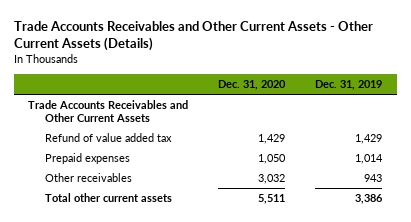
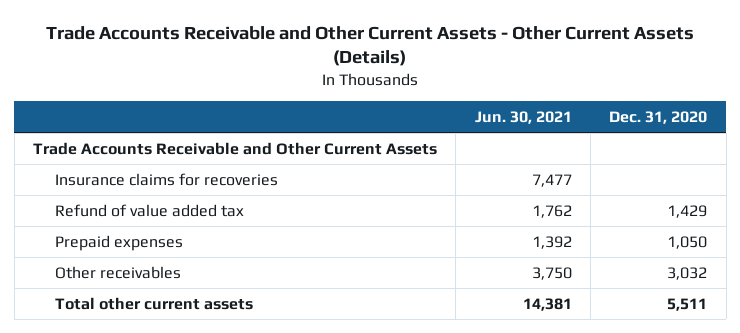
- Trade Accounts Receivables and Other Current Assets - Other Current Assets (Details)
+ Trade Accounts Receivable and Other Current Assets - Other Current Assets (Details)
- | Dec. 31, 2020 | Dec. 31, 2019
+ | Jun. 30, 2021 | Dec. 31, 2020
- Trade Accounts Receivables and Other Current Assets
+ Trade Accounts Receivable and Other Current Assets
+ Insurance claims for recoveries | 7,477 |

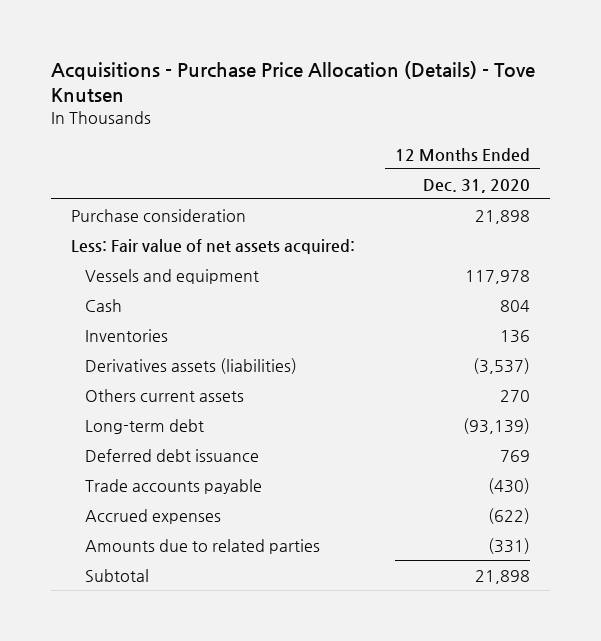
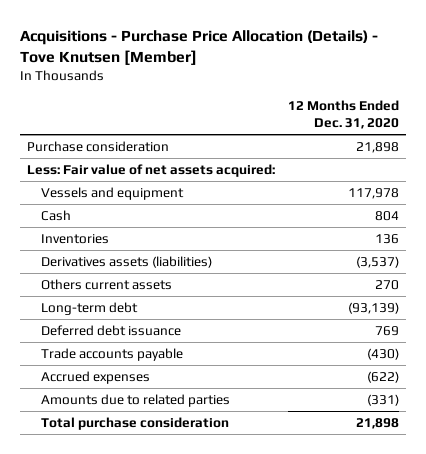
- Acquisitions - Purchase Price Allocation (Details) - Tove Knutsen
+ Acquisitions - Purchase Price Allocation (Details) - Tove Knutsen [Member]
- Subtotal | 21,898
+ Total purchase consideration | 21,898

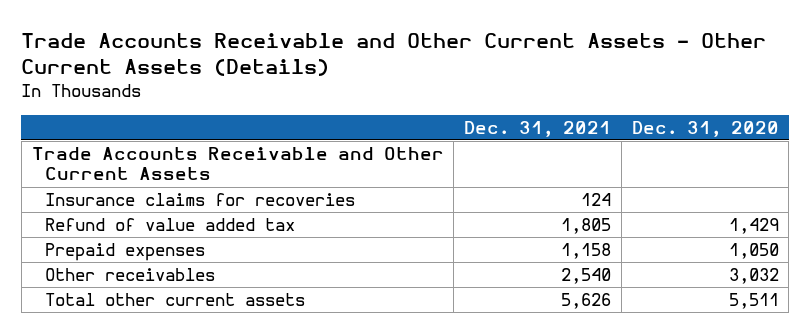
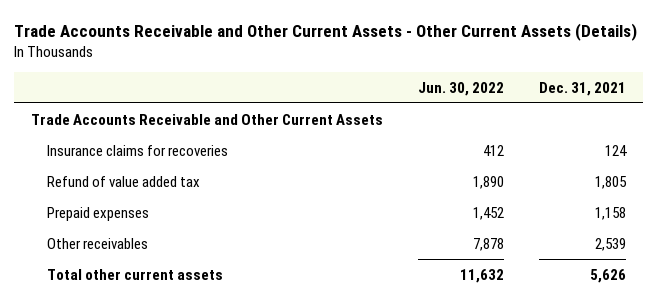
- | Dec. 31, 2021 | Dec. 31, 2020
+ | Jun. 30, 2022 | Dec. 31, 2021
- Other receivables | 2,540 | 3,032
+ Other receivables | 7,878 | 2,539

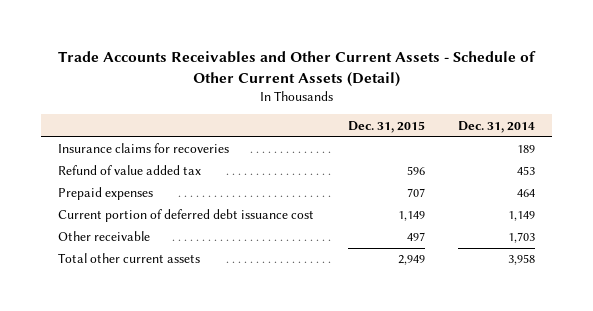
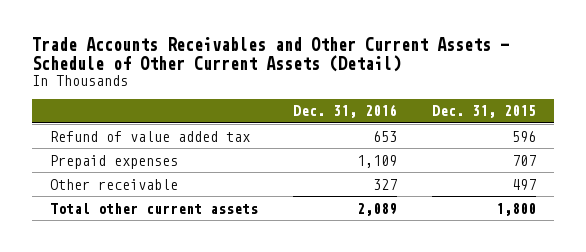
- | Dec. 31, 2015 | Dec. 31, 2014
+ | Dec. 31, 2016 | Dec. 31, 2015
- Insurance claims for recoveries | | 189
- Current portion of deferred debt issuance cost | 1,149 | 1,149
- Total other current assets | 2,949 | 3,958
+ Total other current assets | 2,089 | 1,800

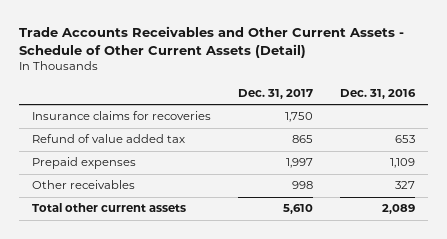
- | Dec. 31, 2016 | Dec. 31, 2015
+ | Dec. 31, 2017 | Dec. 31, 2016
+ Insurance claims for recoveries | 1,750 |
- Other receivable | 327 | 497
+ Other receivables | 998 | 327

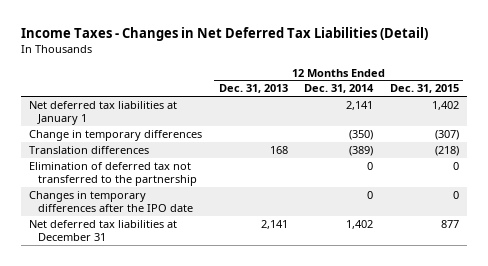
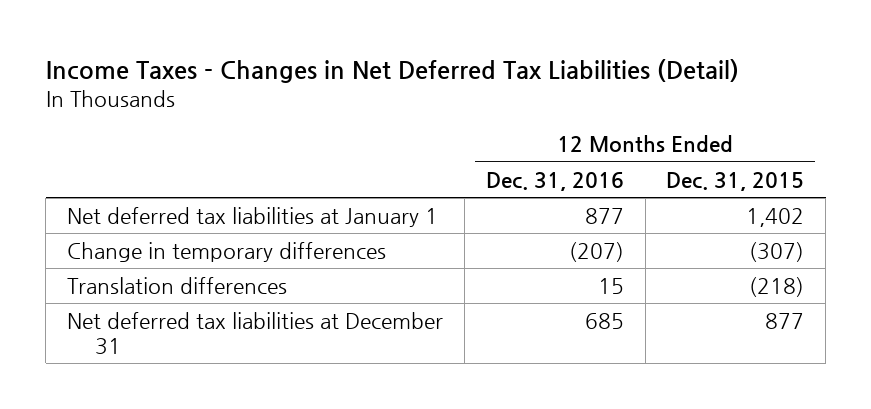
- | 12 Months Ended Dec. 31, 2013 | 12 Months Ended Dec. 31, 2014 | 12 Months Ended Dec. 31, 2015
+ | 12 Months Ended Dec. 31, 2016 | 12 Months Ended Dec. 31, 2015
- Elimination of deferred tax not transferred to the partnership | | 0 | 0
- Changes in temporary differences after the IPO date | | 0 | 0

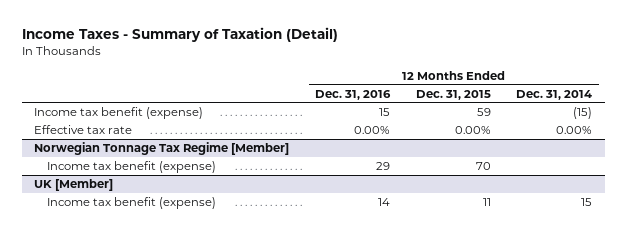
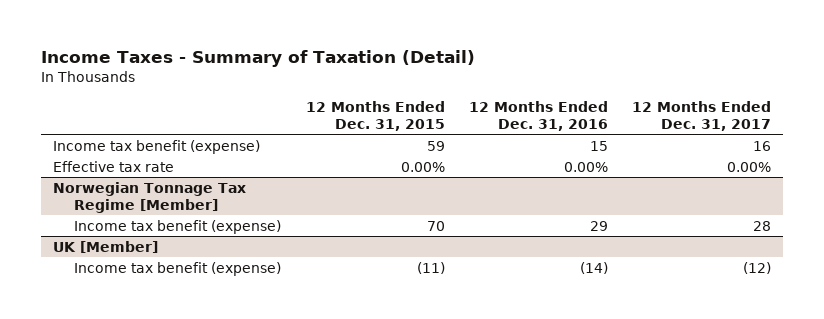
- | 12 Months Ended Dec. 31, 2016 | 12 Months Ended Dec. 31, 2015 | 12 Months Ended Dec. 31, 2014
+ | 12 Months Ended Dec. 31, 2015 | 12 Months Ended Dec. 31, 2016 | 12 Months Ended Dec. 31, 2017
@ UK [Member]
- Income tax benefit (expense) | 14 | 11 | 15
+ Income tax benefit (expense) | (11) | (14) | (12)

